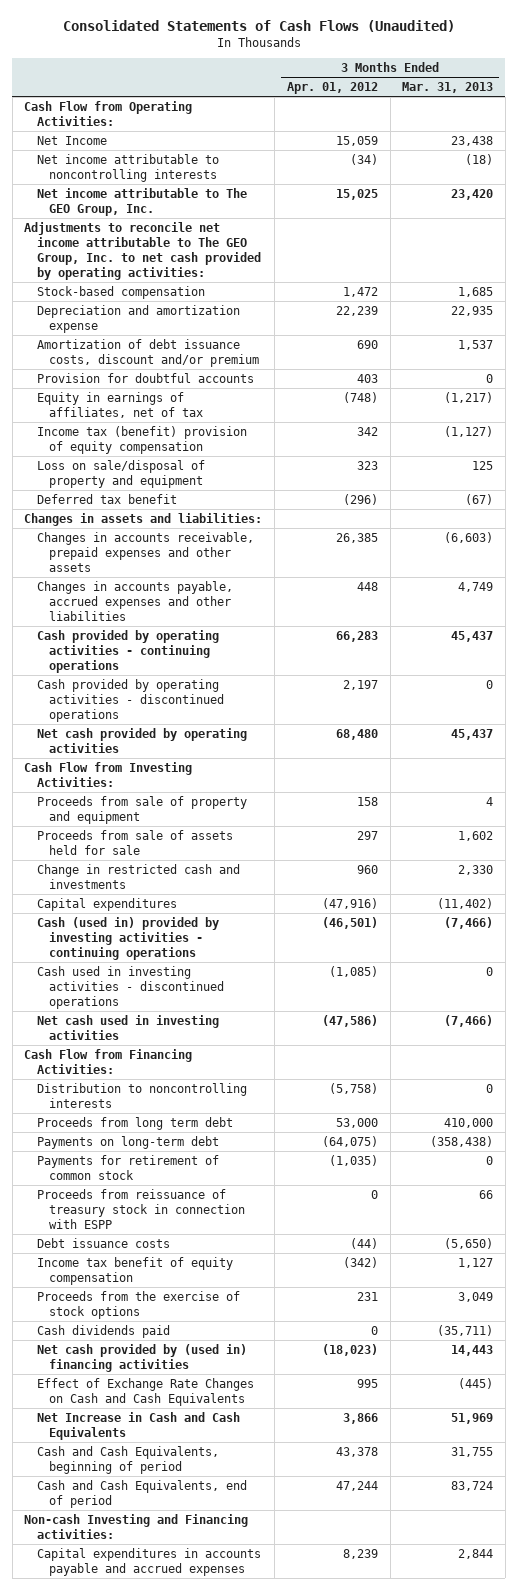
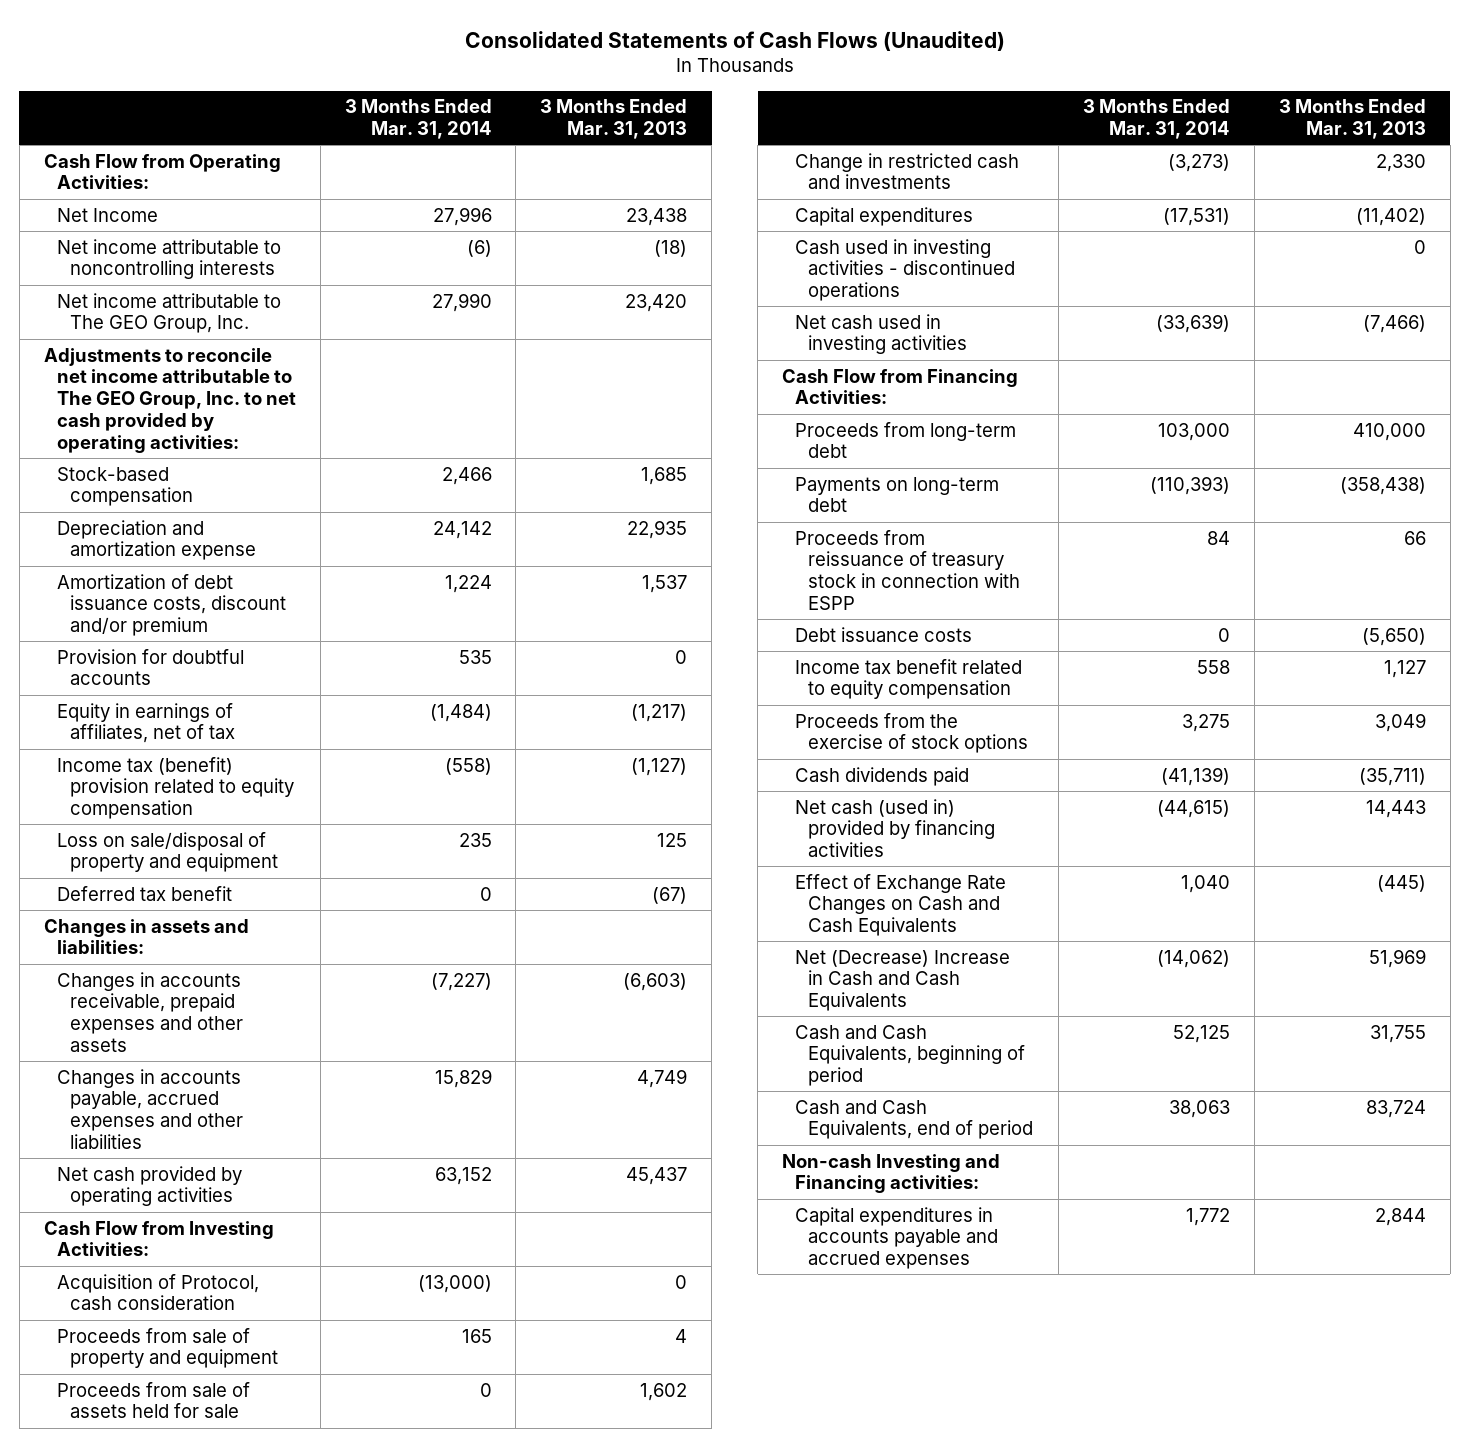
- | 3 Months Ended Apr. 01, 2012 | 3 Months Ended Mar. 31, 2013
+ | 3 Months Ended Mar. 31, 2014 | 3 Months Ended Mar. 31, 2013
- Income tax (benefit) provision of equity compensation | 342 | (1,127)
+ Income tax (benefit) provision related to equity compensation | (558) | (1,127)
- Cash provided by operating activities - continuing operations | 66,283 | 45,437
- Cash provided by operating activities - discontinued operations | 2,197 | 0
+ Acquisition of Protocol, cash consideration | (13,000) | 0
- Cash (used in) provided by investing activities - continuing operations | (46,501) | (7,466)
- Distribution to noncontrolling interests | (5,758) | 0
- Proceeds from long term debt | 53,000 | 410,000
+ Proceeds from long-term debt | 103,000 | 410,000
- Payments for retirement of common stock | (1,035) | 0
- Income tax benefit of equity compensation | (342) | 1,127
+ Income tax benefit related to equity compensation | 558 | 1,127
- Net cash provided by (used in) financing activities | (18,023) | 14,443
+ Net cash (used in) provided by financing activities | (44,615) | 14,443
- Net Increase in Cash and Cash Equivalents | 3,866 | 51,969
+ Net (Decrease) Increase in Cash and Cash Equivalents | (14,062) | 51,969

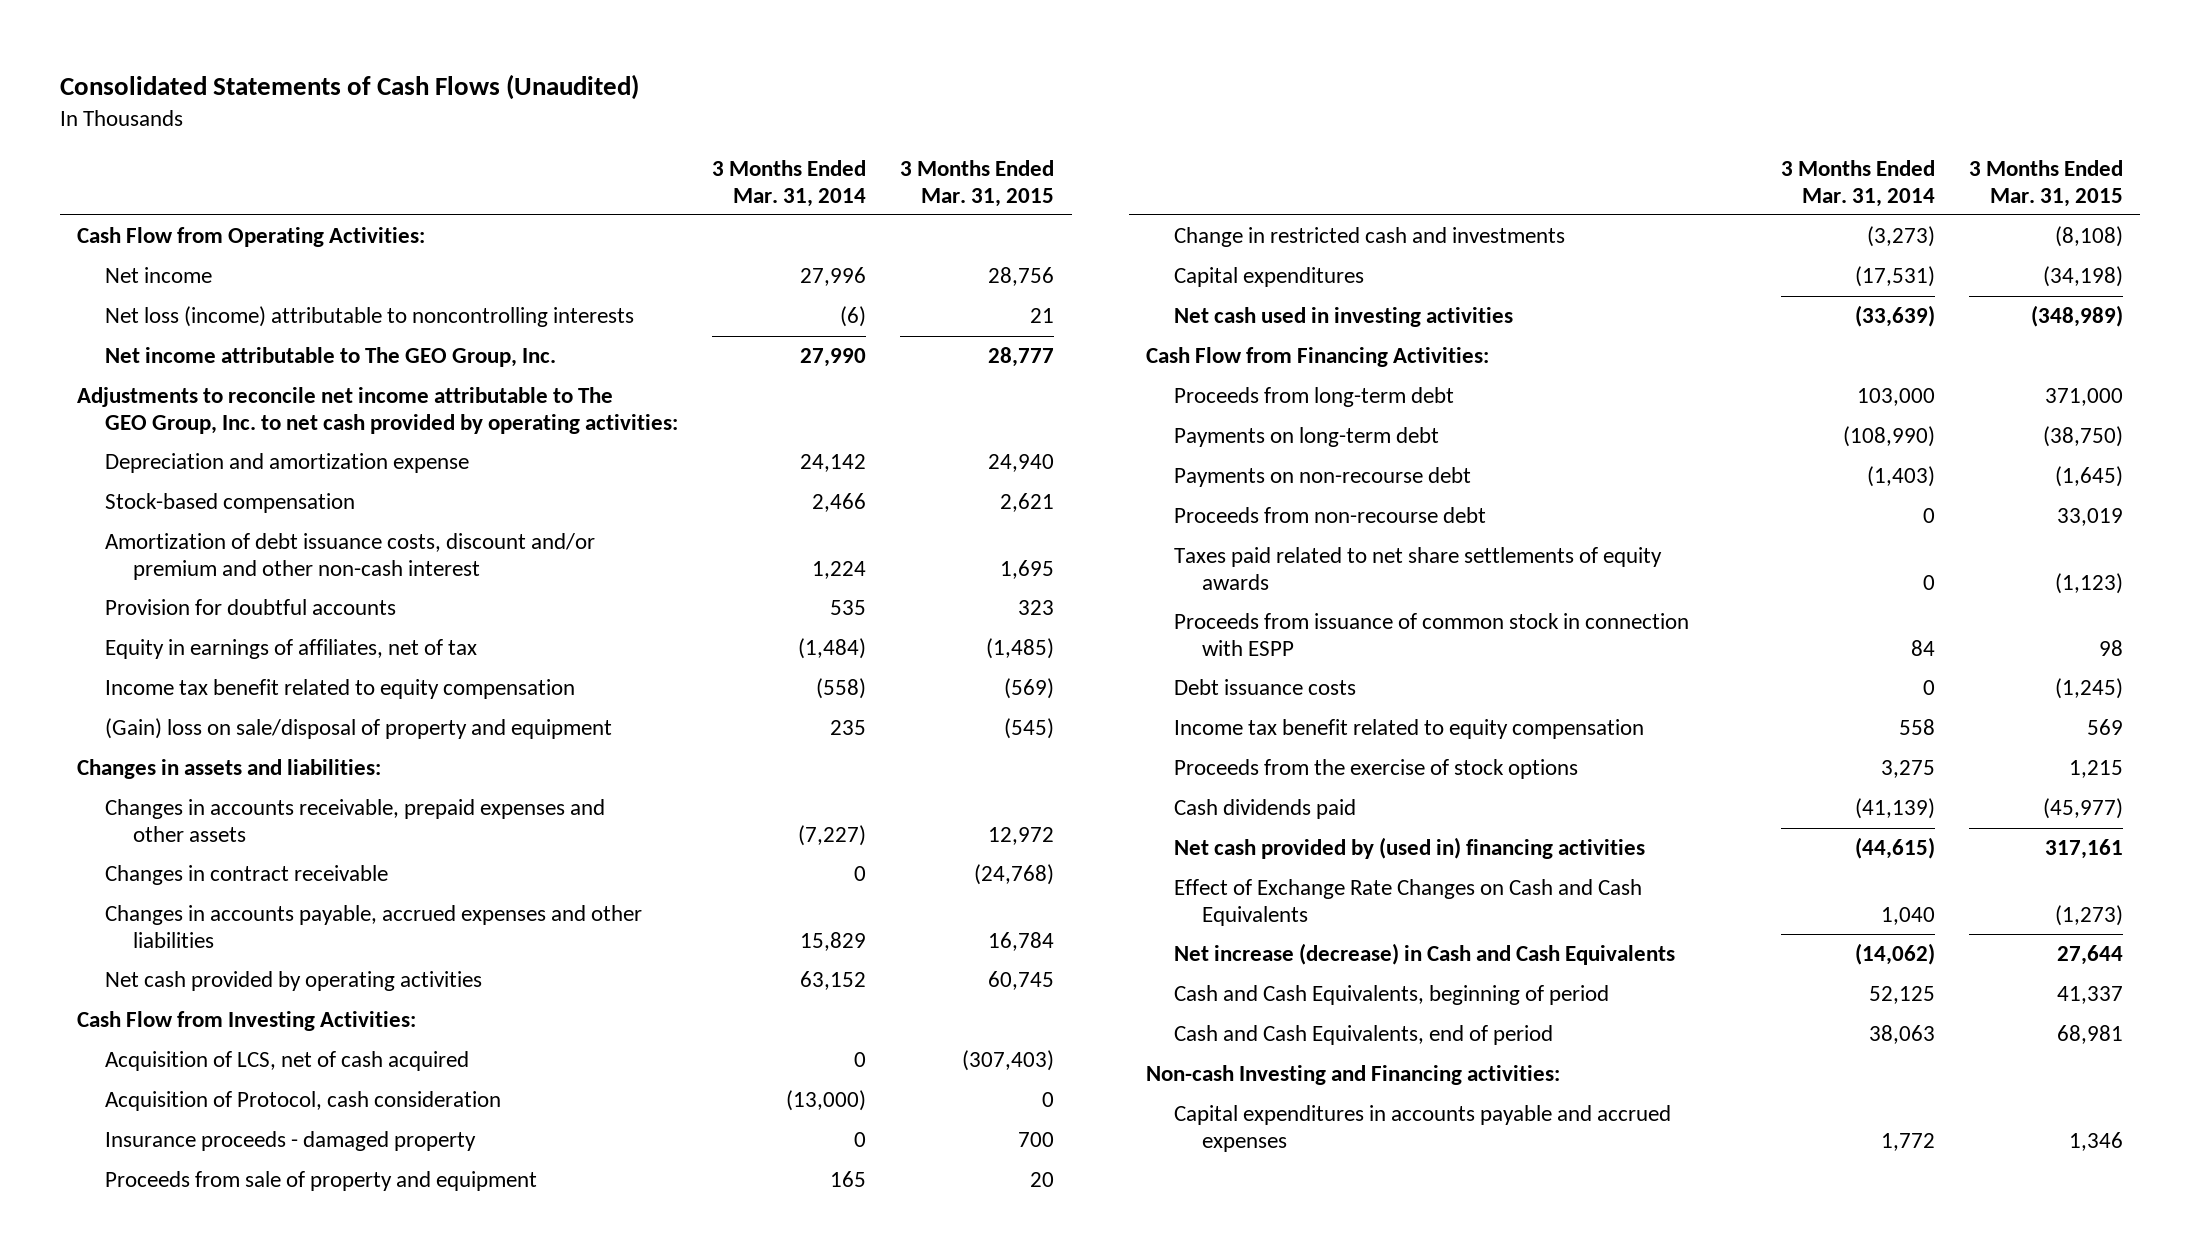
- | 3 Months Ended Mar. 31, 2014 | 3 Months Ended Mar. 31, 2013
+ | 3 Months Ended Mar. 31, 2014 | 3 Months Ended Mar. 31, 2015
- Net Income | 27,996 | 23,438
- Net income attributable to noncontrolling interests | (6) | (18)
+ Net income | 27,996 | 28,756
+ Net loss (income) attributable to noncontrolling interests | (6) | 21
- Amortization of debt issuance costs, discount and/or premium | 1,224 | 1,537
moved down: Stock-based compensation | 2,466 | 2,621
+ Amortization of debt issuance costs, discount and/or premium and other non-cash interest | 1,224 | 1,695
- Income tax (benefit) provision related to equity compensation | (558) | (1,127)
- Loss on sale/disposal of property and equipment | 235 | 125
- Deferred tax benefit | 0 | (67)
+ Income tax benefit related to equity compensation | (558) | (569)
+ (Gain) loss on sale/disposal of property and equipment | 235 | (545)
+ Changes in contract receivable | 0 | (24,768)
+ Acquisition of LCS, net of cash acquired | 0 | (307,403)
+ Insurance proceeds - damaged property | 0 | 700
- Proceeds from sale of assets held for sale | 0 | 1,602
- Cash used in investing activities - discontinued operations | | 0
- Payments on long-term debt | (110,393) | (358,438)
- Proceeds from reissuance of treasury stock in connection with ESPP | 84 | 66
+ Payments on long-term debt | (108,990) | (38,750)
+ Payments on non-recourse debt | (1,403) | (1,645)
+ Proceeds from non-recourse debt | 0 | 33,019
+ Taxes paid related to net share settlements of equity awards | 0 | (1,123)
+ Proceeds from issuance of common stock in connection with ESPP | 84 | 98
- Net cash (used in) provided by financing activities | (44,615) | 14,443
+ Net cash provided by (used in) financing activities | (44,615) | 317,161
- Net (Decrease) Increase in Cash and Cash Equivalents | (14,062) | 51,969
+ Net increase (decrease) in Cash and Cash Equivalents | (14,062) | 27,644

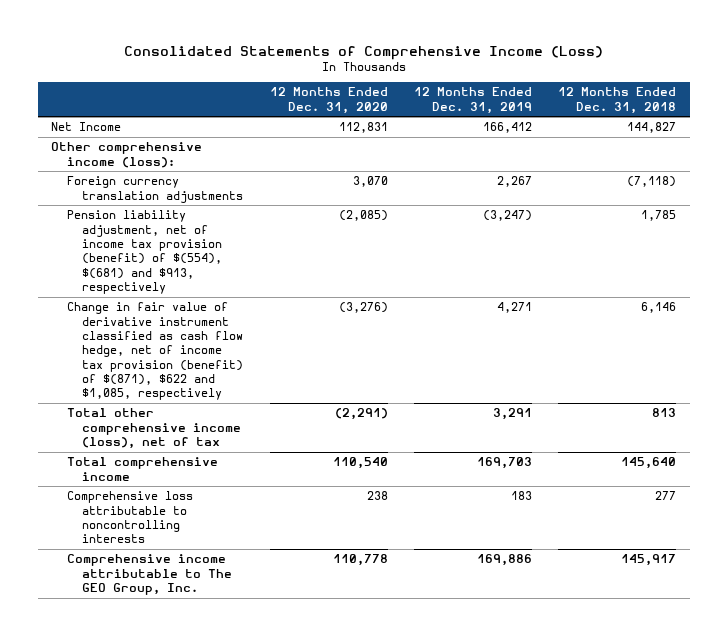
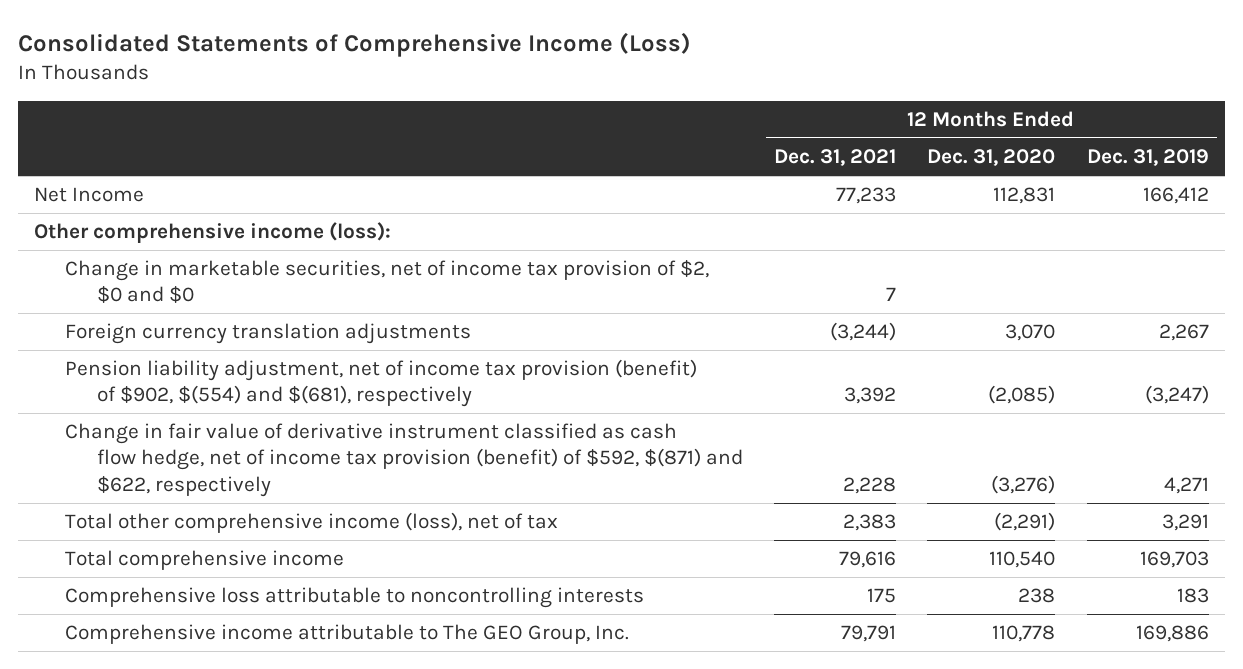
- | 12 Months Ended Dec. 31, 2020 | 12 Months Ended Dec. 31, 2019 | 12 Months Ended Dec. 31, 2018
+ | 12 Months Ended Dec. 31, 2021 | 12 Months Ended Dec. 31, 2020 | 12 Months Ended Dec. 31, 2019
+ Change in marketable securities, net of income tax provision of $2, $0 and $0 | 7 | |
- Pension liability adjustment, net of income tax provision (benefit) of $(554), $(681) and $913, respectively | (2,085) | (3,247) | 1,785
- Change in fair value of derivative instrument classified as cash flow hedge, net of income tax provision (benefit) of $(871), $622 and $1,085, respectively | (3,276) | 4,271 | 6,146
+ Pension liability adjustment, net of income tax provision (benefit) of $902, $(554) and $(681), respectively | 3,392 | (2,085) | (3,247)
+ Change in fair value of derivative instrument classified as cash flow hedge, net of income tax provision (benefit) of $592, $(871) and $622, respectively | 2,228 | (3,276) | 4,271

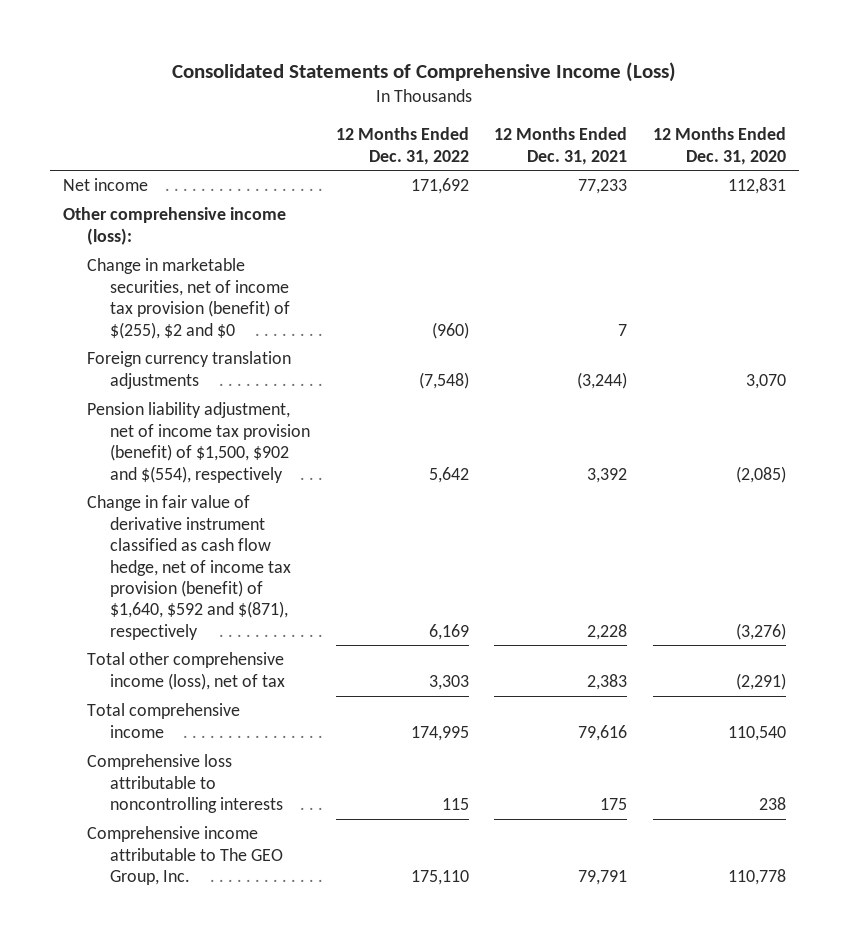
- | 12 Months Ended Dec. 31, 2021 | 12 Months Ended Dec. 31, 2020 | 12 Months Ended Dec. 31, 2019
+ | 12 Months Ended Dec. 31, 2022 | 12 Months Ended Dec. 31, 2021 | 12 Months Ended Dec. 31, 2020
- Net Income | 77,233 | 112,831 | 166,412
+ Net income | 171,692 | 77,233 | 112,831
- Change in marketable securities, net of income tax provision of $2, $0 and $0 | 7 | |
+ Change in marketable securities, net of income tax provision (benefit) of $(255), $2 and $0 | (960) | 7 |
- Pension liability adjustment, net of income tax provision (benefit) of $902, $(554) and $(681), respectively | 3,392 | (2,085) | (3,247)
- Change in fair value of derivative instrument classified as cash flow hedge, net of income tax provision (benefit) of $592, $(871) and $622, respectively | 2,228 | (3,276) | 4,271
+ Pension liability adjustment, net of income tax provision (benefit) of $1,500, $902 and $(554), respectively | 5,642 | 3,392 | (2,085)
+ Change in fair value of derivative instrument classified as cash flow hedge, net of income tax provision (benefit) of $1,640, $592 and $(871), respectively | 6,169 | 2,228 | (3,276)

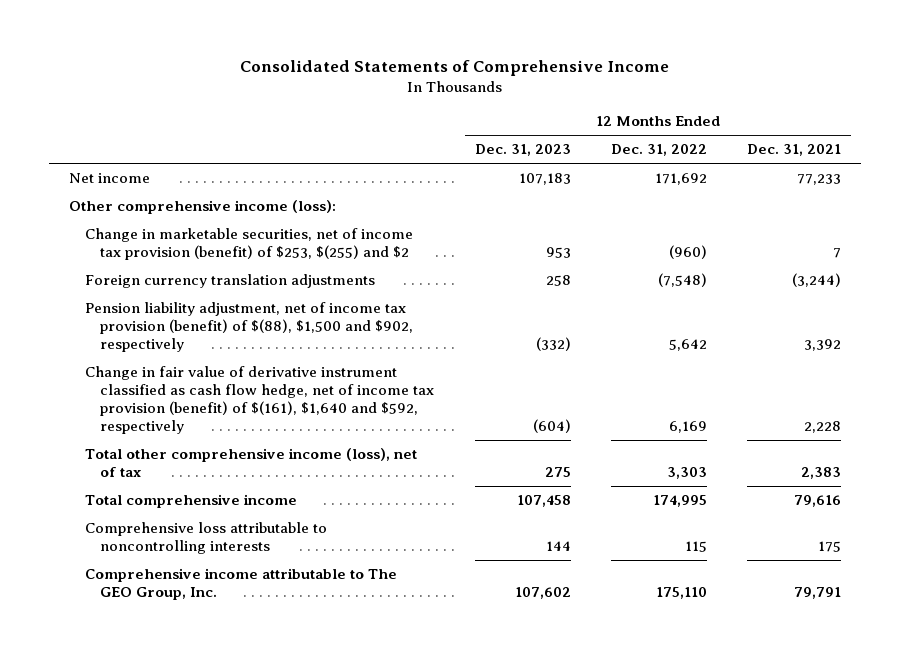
- Consolidated Statements of Comprehensive Income (Loss)
+ Consolidated Statements of Comprehensive Income
- | 12 Months Ended Dec. 31, 2022 | 12 Months Ended Dec. 31, 2021 | 12 Months Ended Dec. 31, 2020
+ | 12 Months Ended Dec. 31, 2023 | 12 Months Ended Dec. 31, 2022 | 12 Months Ended Dec. 31, 2021
- Change in marketable securities, net of income tax provision (benefit) of $(255), $2 and $0 | (960) | 7 |
+ Change in marketable securities, net of income tax provision (benefit) of $253, $(255) and $2 | 953 | (960) | 7
- Pension liability adjustment, net of income tax provision (benefit) of $1,500, $902 and $(554), respectively | 5,642 | 3,392 | (2,085)
- Change in fair value of derivative instrument classified as cash flow hedge, net of income tax provision (benefit) of $1,640, $592 and $(871), respectively | 6,169 | 2,228 | (3,276)
+ Pension liability adjustment, net of income tax provision (benefit) of $(88), $1,500 and $902, respectively | (332) | 5,642 | 3,392
+ Change in fair value of derivative instrument classified as cash flow hedge, net of income tax provision (benefit) of $(161), $1,640 and $592, respectively | (604) | 6,169 | 2,228

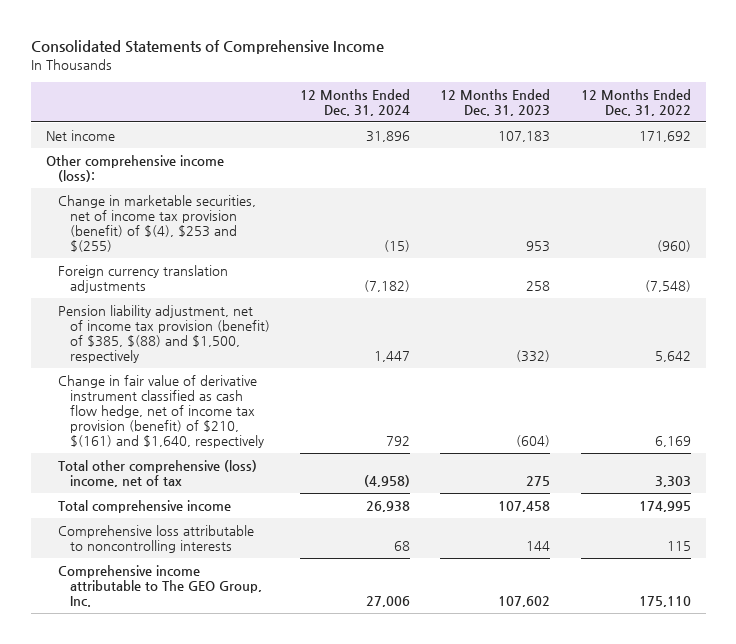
- | 12 Months Ended Dec. 31, 2023 | 12 Months Ended Dec. 31, 2022 | 12 Months Ended Dec. 31, 2021
+ | 12 Months Ended Dec. 31, 2024 | 12 Months Ended Dec. 31, 2023 | 12 Months Ended Dec. 31, 2022
- Change in marketable securities, net of income tax provision (benefit) of $253, $(255) and $2 | 953 | (960) | 7
+ Change in marketable securities, net of income tax provision (benefit) of $(4), $253 and $(255) | (15) | 953 | (960)
- Pension liability adjustment, net of income tax provision (benefit) of $(88), $1,500 and $902, respectively | (332) | 5,642 | 3,392
- Change in fair value of derivative instrument classified as cash flow hedge, net of income tax provision (benefit) of $(161), $1,640 and $592, respectively | (604) | 6,169 | 2,228
- Total other comprehensive income (loss), net of tax | 275 | 3,303 | 2,383
+ Pension liability adjustment, net of income tax provision (benefit) of $385, $(88) and $1,500, respectively | 1,447 | (332) | 5,642
+ Change in fair value of derivative instrument classified as cash flow hedge, net of income tax provision (benefit) of $210, $(161) and $1,640, respectively | 792 | (604) | 6,169
+ Total other comprehensive (loss) income, net of tax | (4,958) | 275 | 3,303

